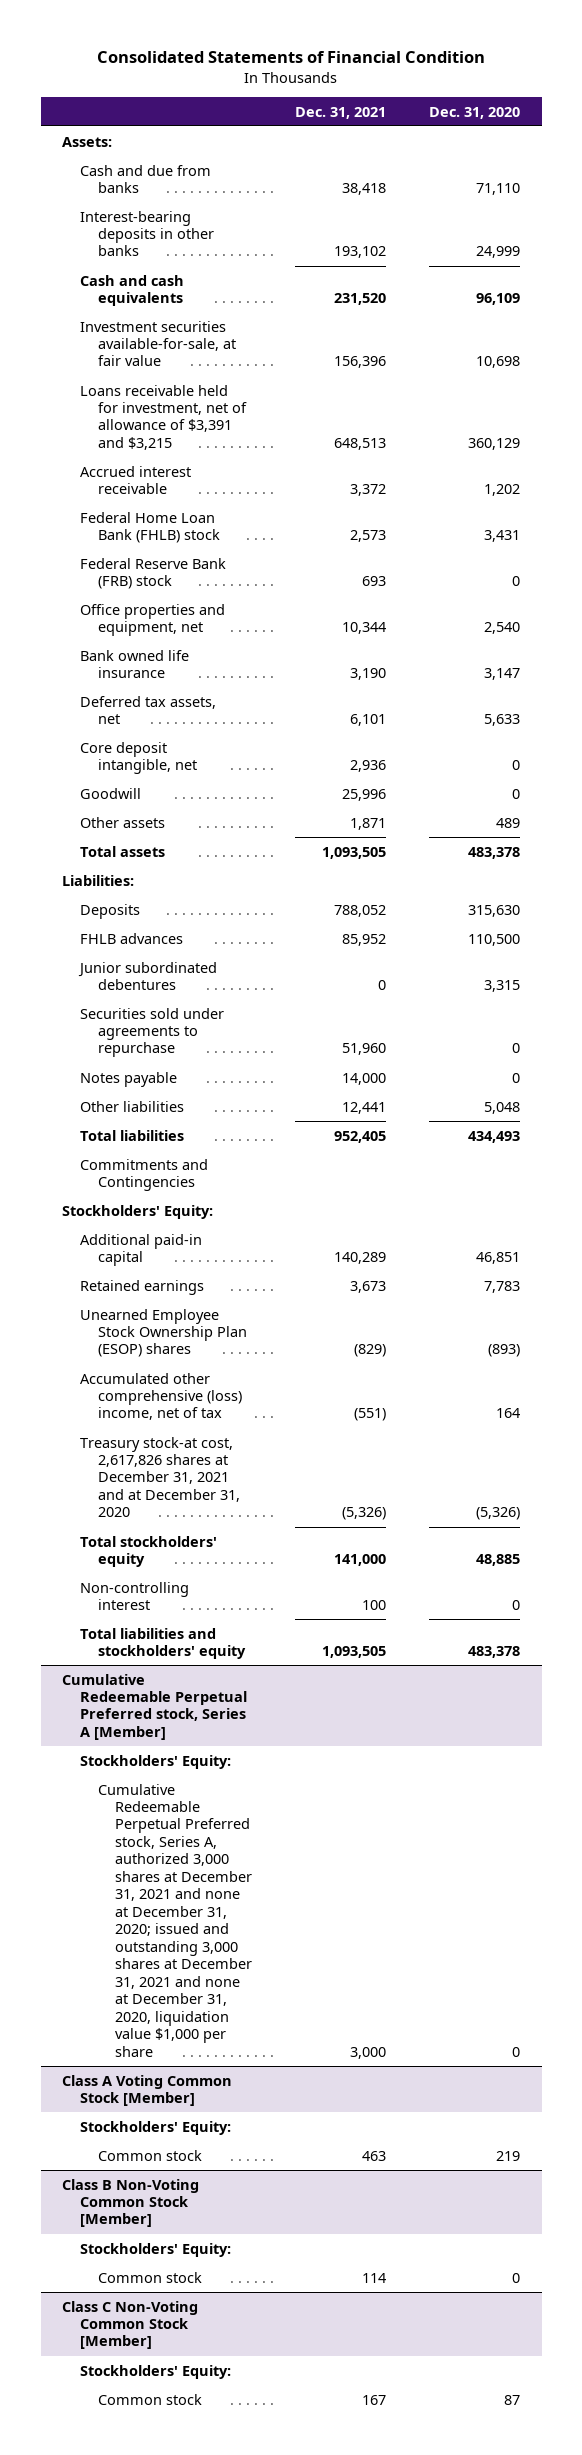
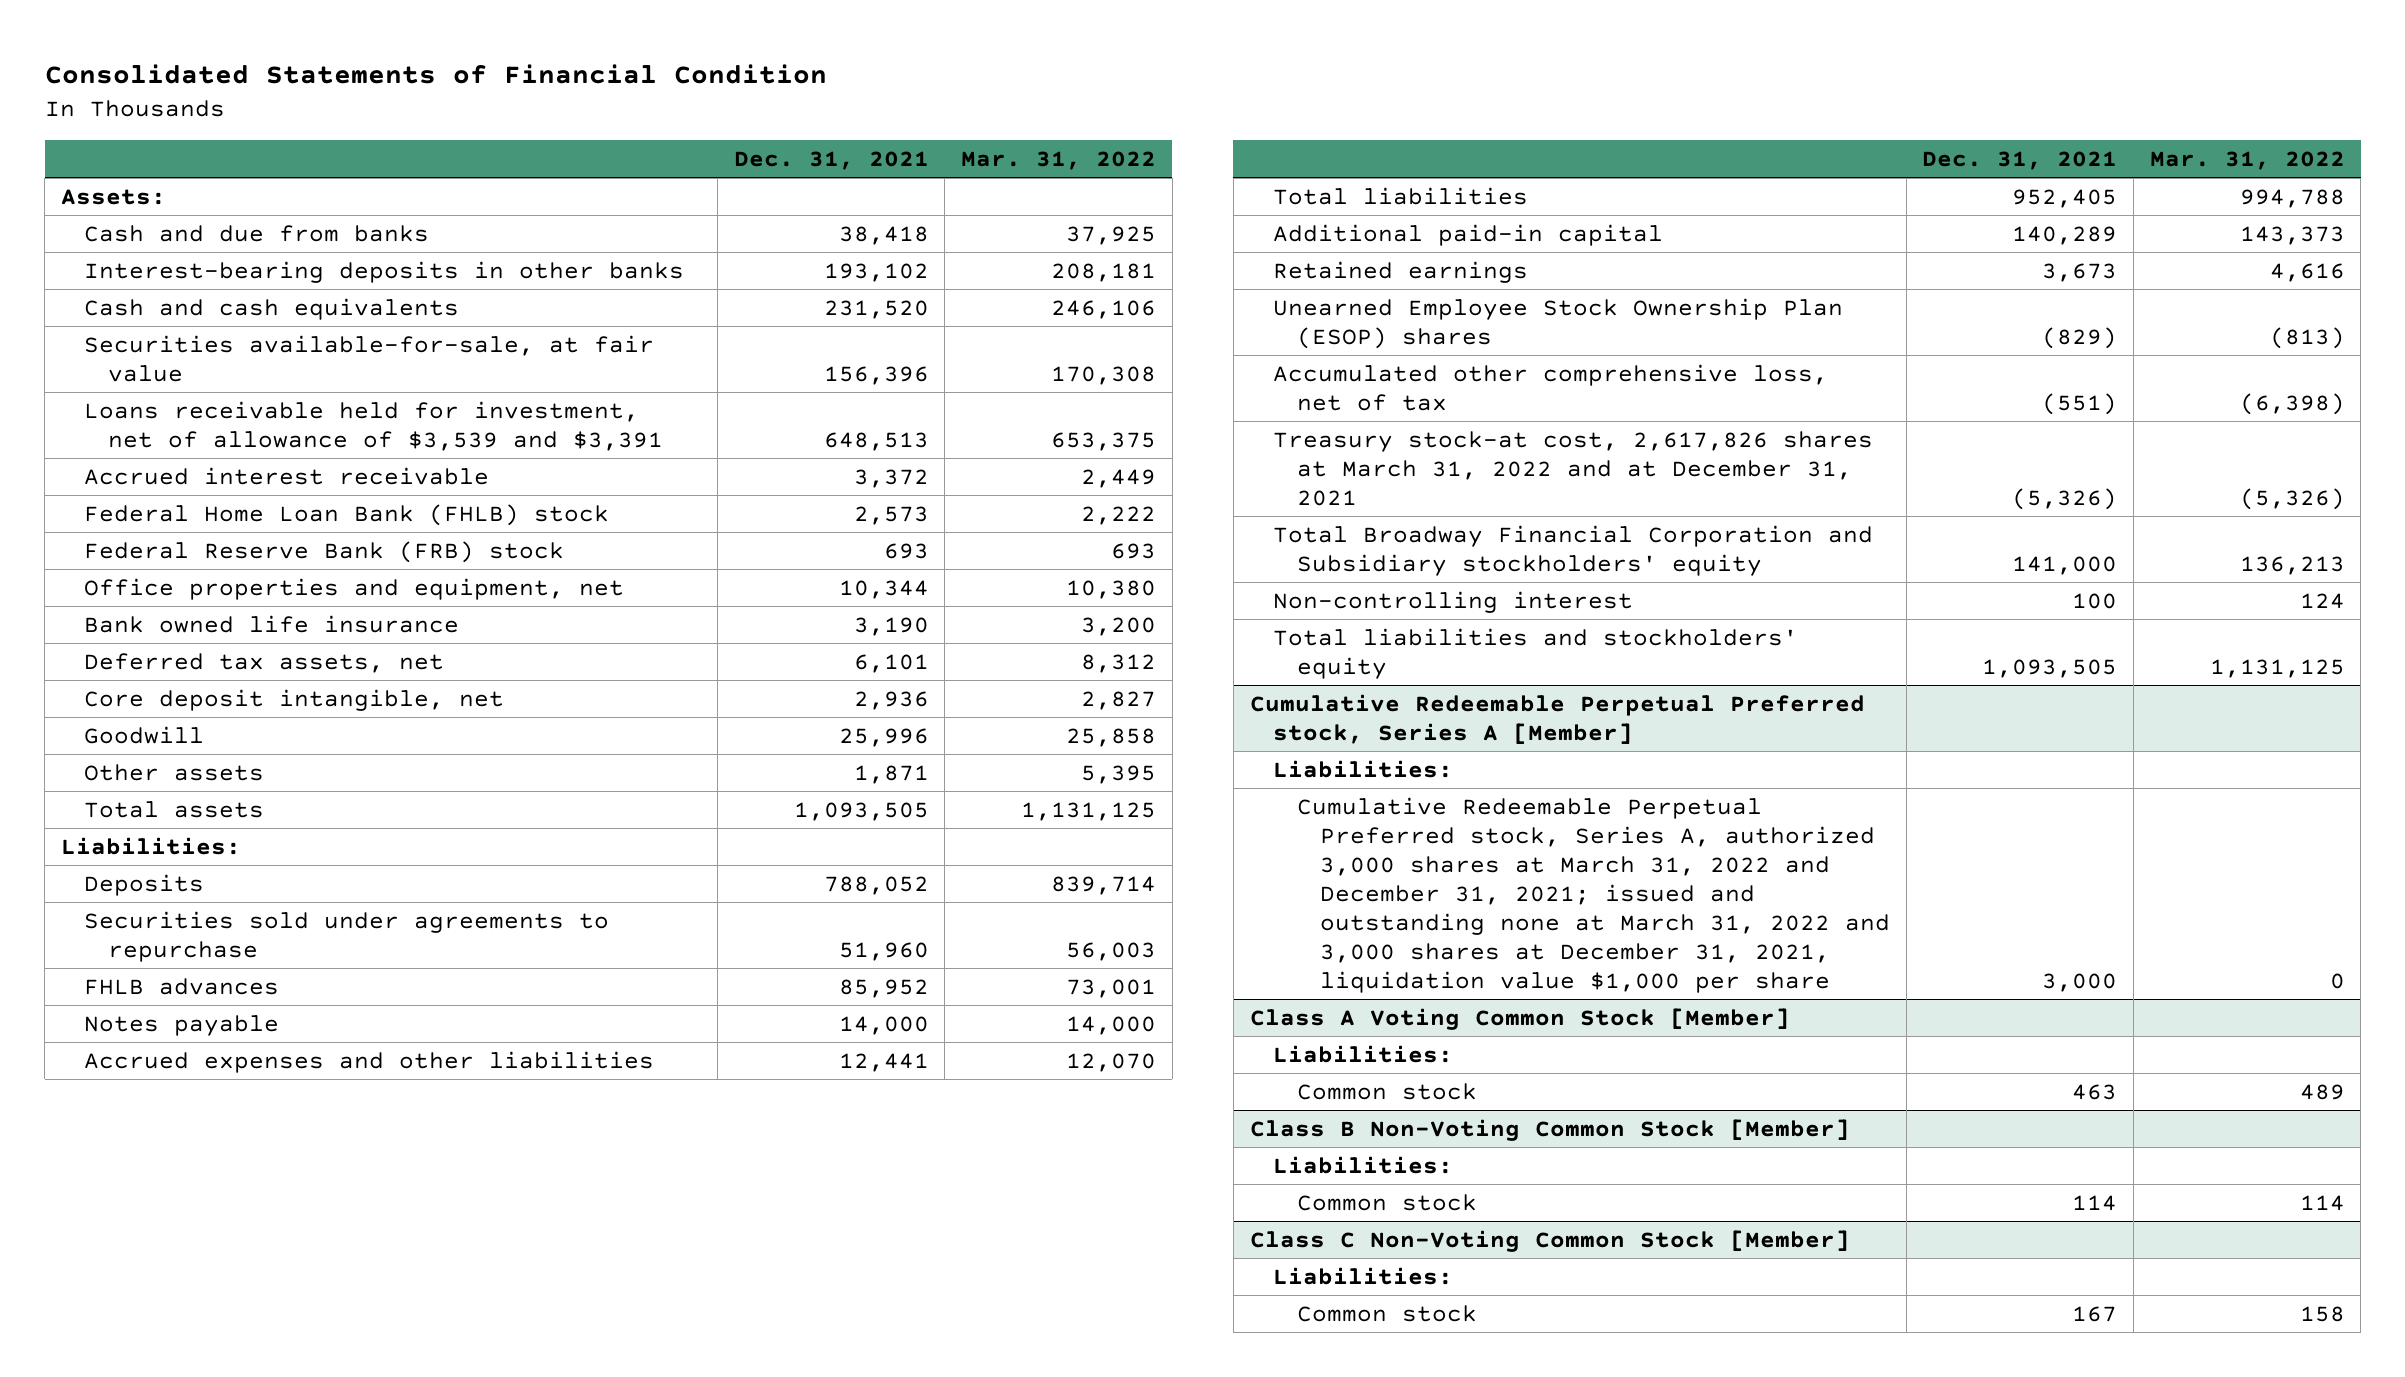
- | Dec. 31, 2021 | Dec. 31, 2020
+ | Dec. 31, 2021 | Mar. 31, 2022
- Investment securities available-for-sale, at fair value | 156,396 | 10,698
- Loans receivable held for investment, net of allowance of $3,391 and $3,215 | 648,513 | 360,129
+ Securities available-for-sale, at fair value | 156,396 | 170,308
+ Loans receivable held for investment, net of allowance of $3,539 and $3,391 | 648,513 | 653,375
- Junior subordinated debentures | 0 | 3,315
moved down: FHLB advances | 85,952 | 73,001
- Other liabilities | 12,441 | 5,048
+ Accrued expenses and other liabilities | 12,441 | 12,070
- Commitments and Contingencies
- Stockholders' Equity:
- Accumulated other comprehensive (loss) income, net of tax | (551) | 164
- Treasury stock-at cost, 2,617,826 shares at December 31, 2021 and at December 31, 2020 | (5,326) | (5,326)
- Total stockholders' equity | 141,000 | 48,885
+ Accumulated other comprehensive loss, net of tax | (551) | (6,398)
+ Treasury stock-at cost, 2,617,826 shares at March 31, 2022 and at December 31, 2021 | (5,326) | (5,326)
+ Total Broadway Financial Corporation and Subsidiary stockholders' equity | 141,000 | 136,213
@ Cumulative Redeemable Perpetual Preferred stock, Series A [Member]
- Stockholders' Equity:
- Cumulative Redeemable Perpetual Preferred stock, Series A, authorized 3,000 shares at December 31, 2021 and none at December 31, 2020; issued and outstanding 3,000 shares at December 31, 2021 and none at December 31, 2020, liquidation value $1,000 per share | 3,000 | 0
+ Liabilities:
+ Cumulative Redeemable Perpetual Preferred stock, Series A, authorized 3,000 shares at March 31, 2022 and December 31, 2021; issued and outstanding none at March 31, 2022 and 3,000 shares at December 31, 2021, liquidation value $1,000 per share | 3,000 | 0
@ Class A Voting Common Stock [Member]
- Stockholders' Equity:
+ Liabilities:
@ Class B Non-Voting Common Stock [Member]
- Stockholders' Equity:
+ Liabilities:
@ Class C Non-Voting Common Stock [Member]
- Stockholders' Equity:
+ Liabilities:

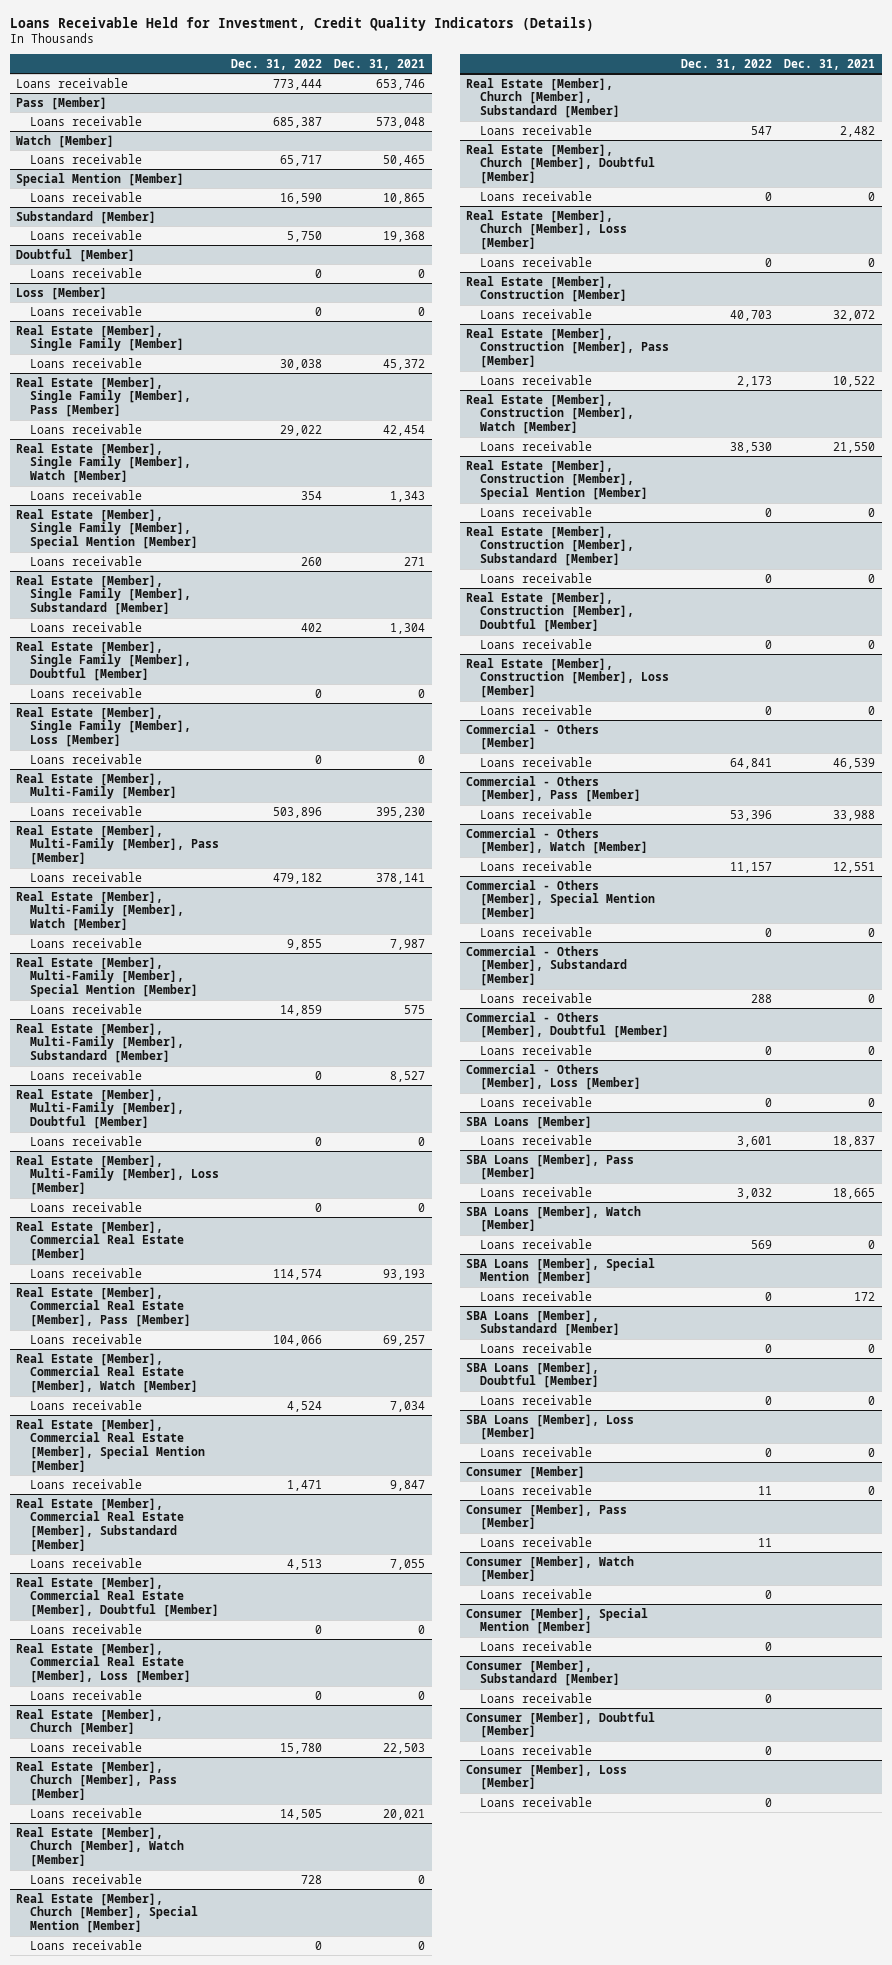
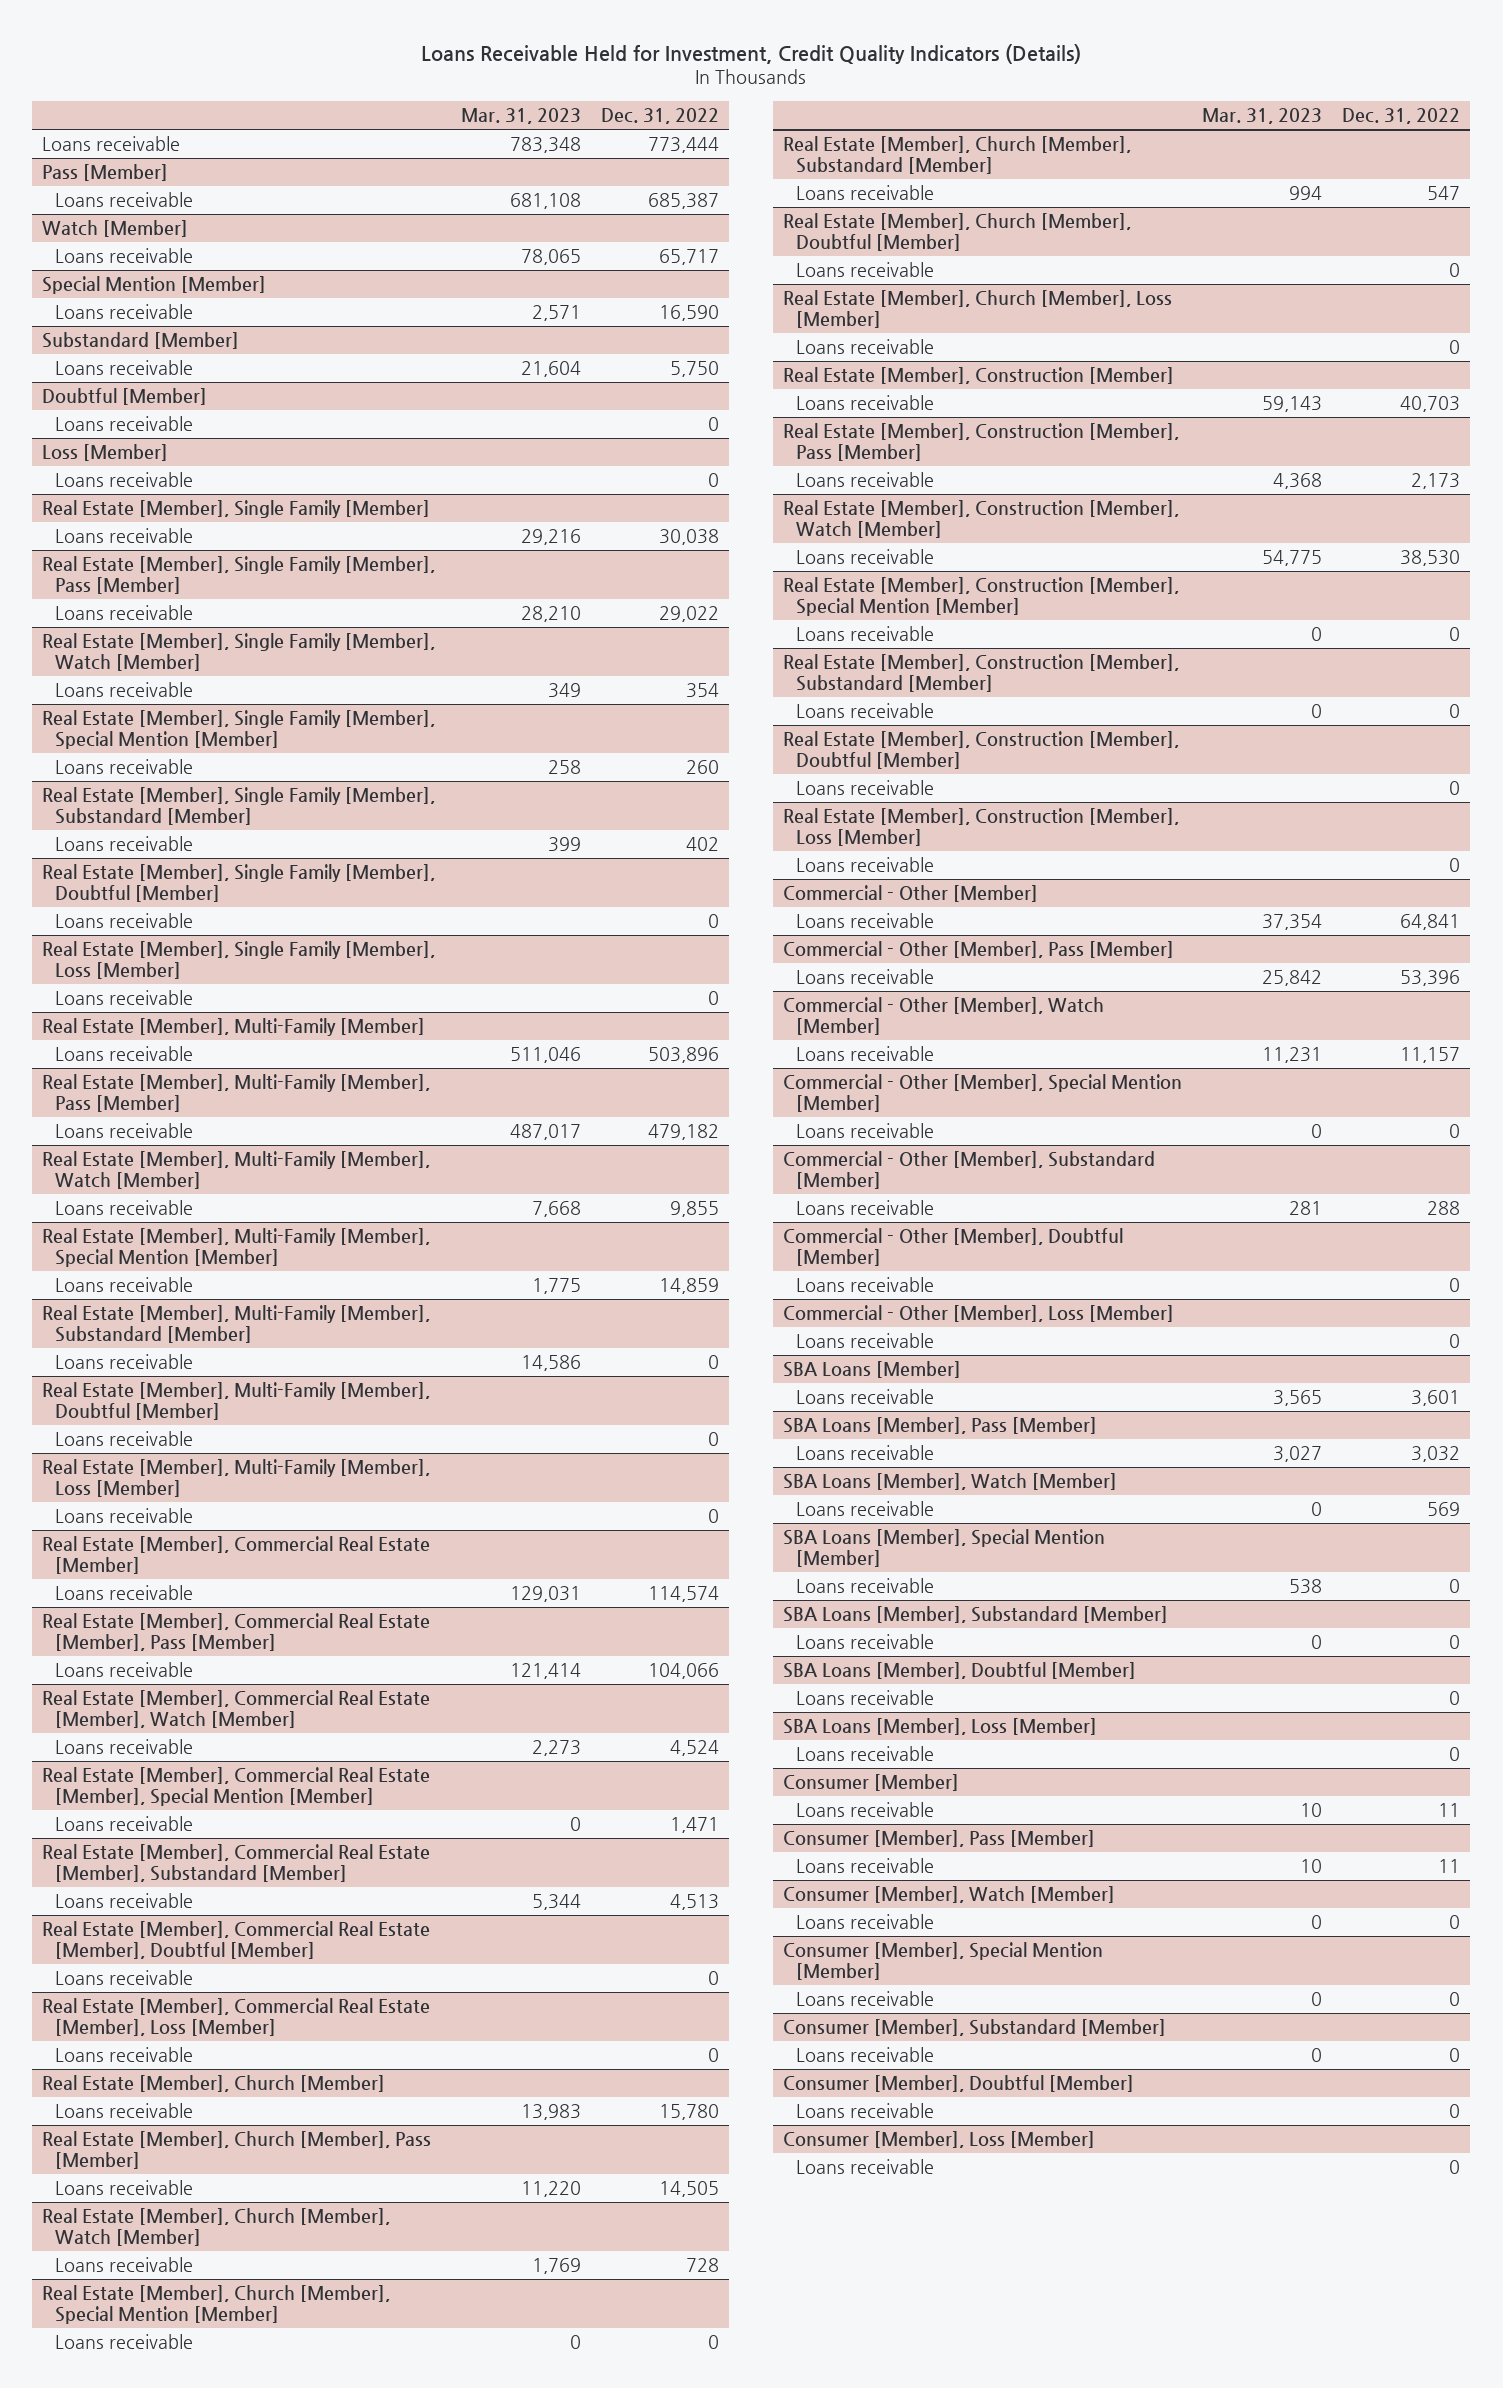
- | Dec. 31, 2022 | Dec. 31, 2021
+ | Mar. 31, 2023 | Dec. 31, 2022
- Commercial - Others [Member]
+ Commercial - Other [Member]
- Commercial - Others [Member], Pass [Member]
+ Commercial - Other [Member], Pass [Member]
- Commercial - Others [Member], Watch [Member]
+ Commercial - Other [Member], Watch [Member]
- Commercial - Others [Member], Special Mention [Member]
+ Commercial - Other [Member], Special Mention [Member]
- Commercial - Others [Member], Substandard [Member]
+ Commercial - Other [Member], Substandard [Member]
- Commercial - Others [Member], Doubtful [Member]
+ Commercial - Other [Member], Doubtful [Member]
- Commercial - Others [Member], Loss [Member]
+ Commercial - Other [Member], Loss [Member]

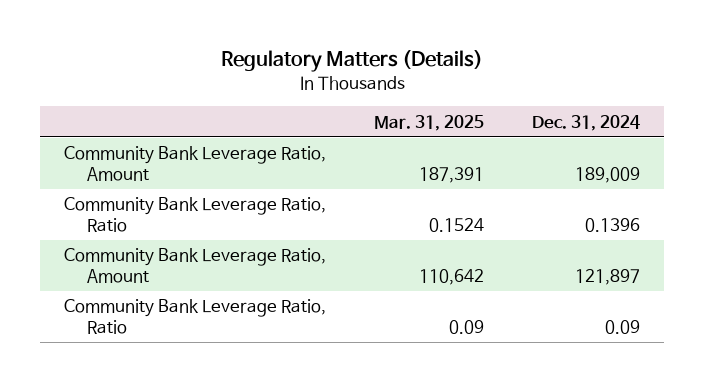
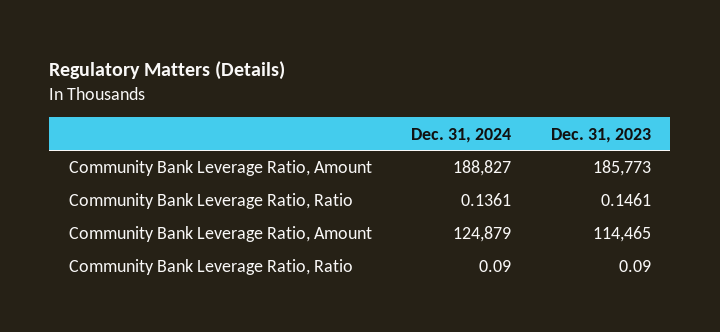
- | Mar. 31, 2025 | Dec. 31, 2024
+ | Dec. 31, 2024 | Dec. 31, 2023
- Community Bank Leverage Ratio, Amount | 187,391 | 189,009
- Community Bank Leverage Ratio, Ratio | 0.1524 | 0.1396
- Community Bank Leverage Ratio, Amount | 110,642 | 121,897
+ Community Bank Leverage Ratio, Amount | 188,827 | 185,773
+ Community Bank Leverage Ratio, Ratio | 0.1361 | 0.1461
+ Community Bank Leverage Ratio, Amount | 124,879 | 114,465

